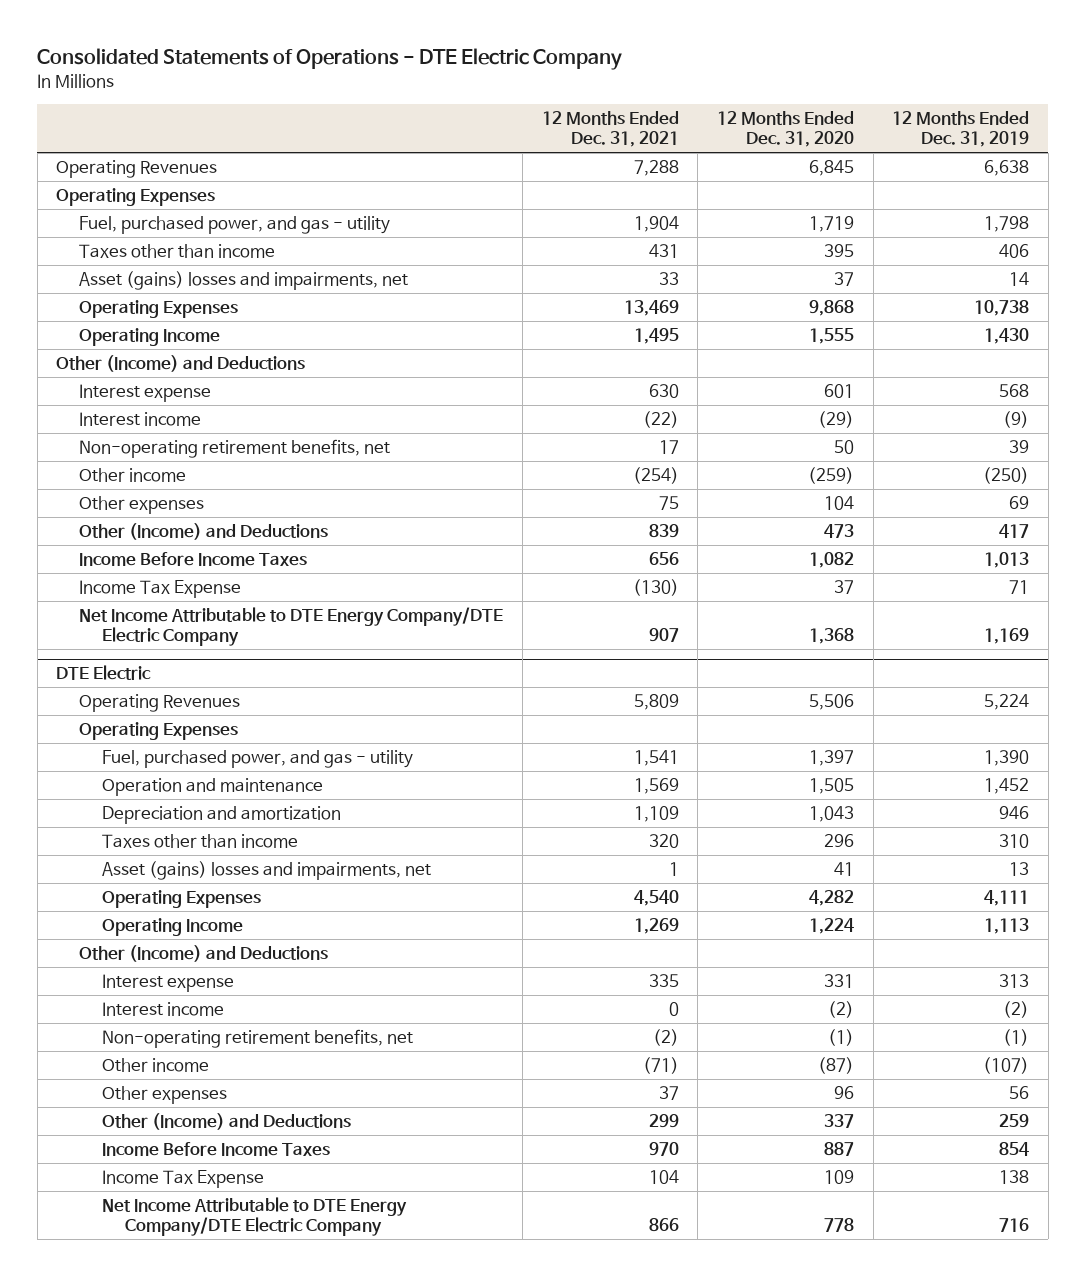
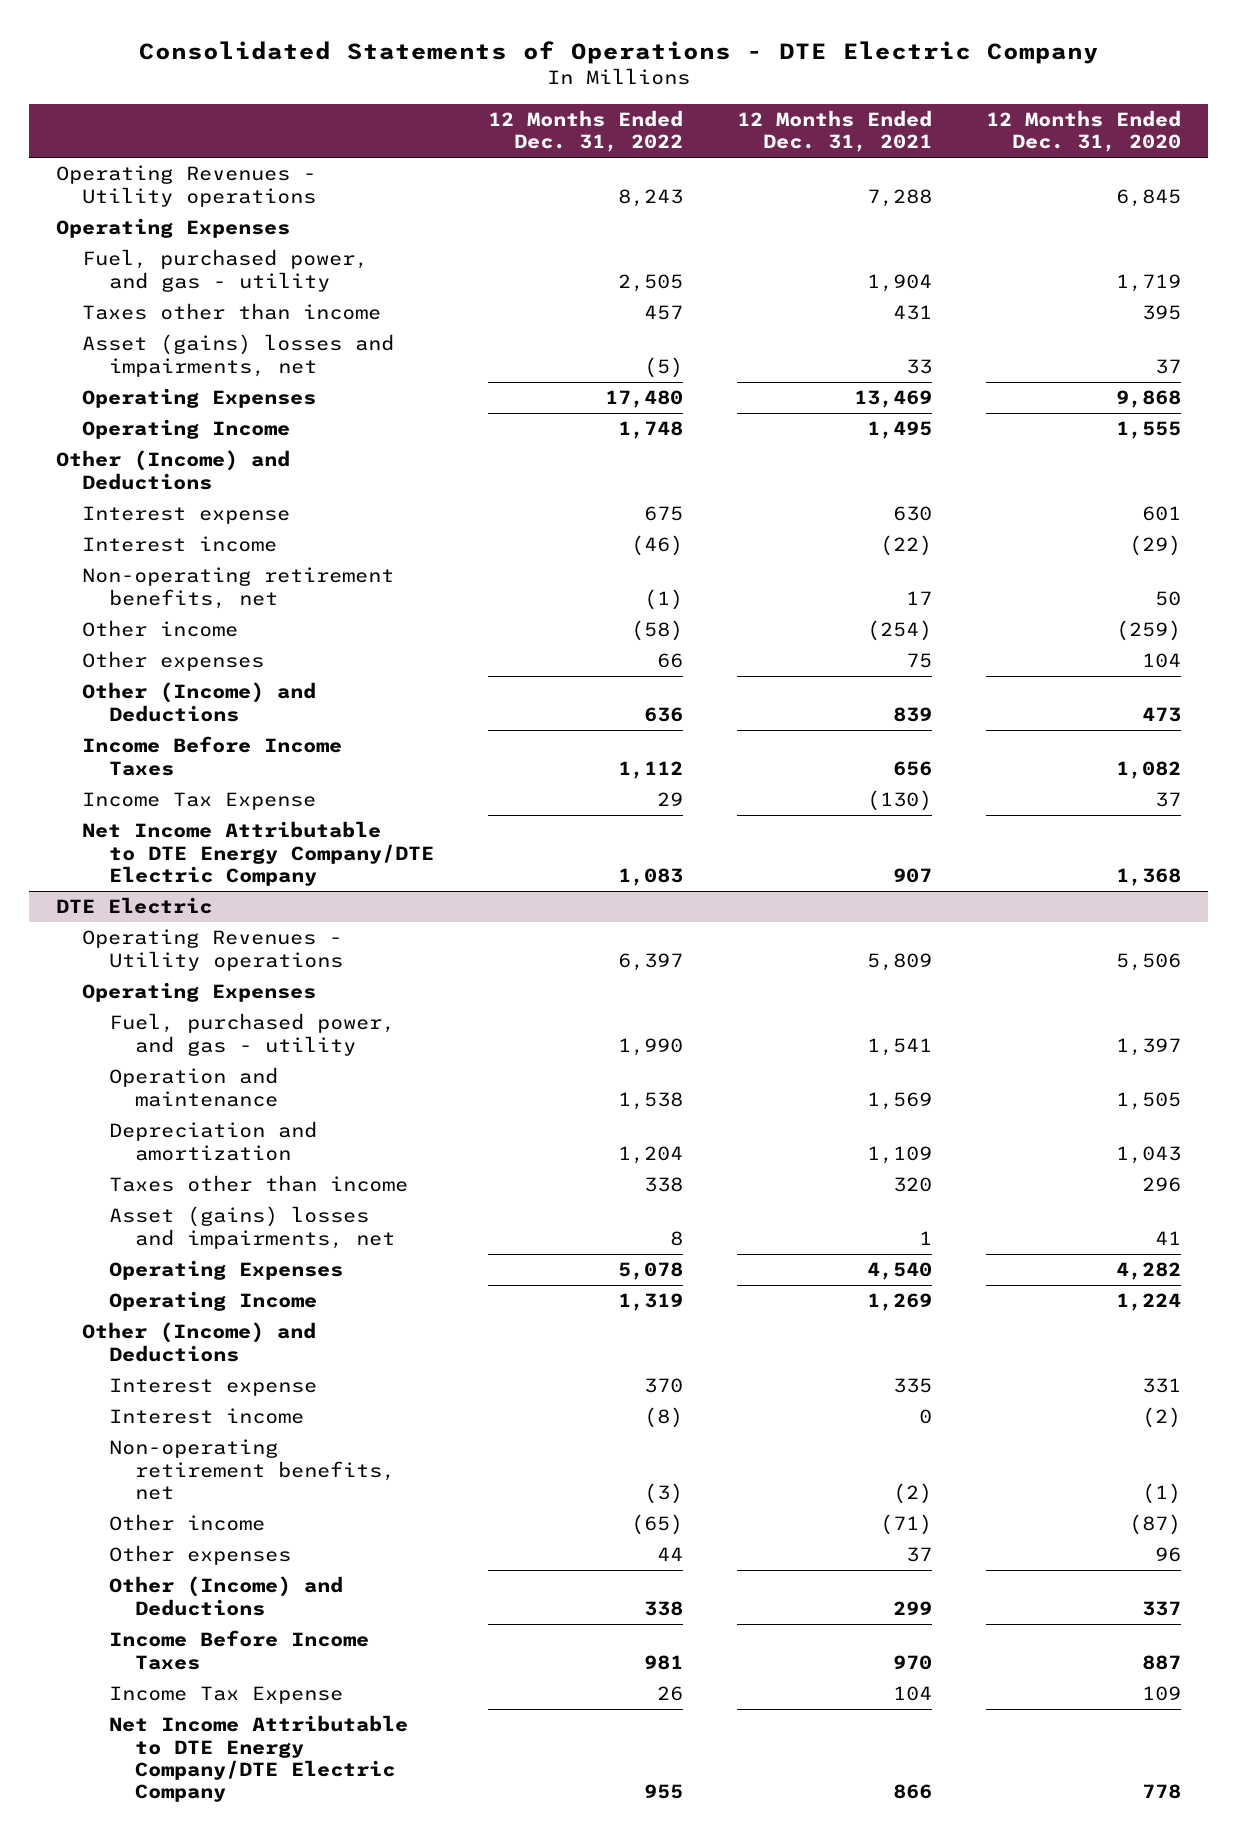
- | 12 Months Ended Dec. 31, 2021 | 12 Months Ended Dec. 31, 2020 | 12 Months Ended Dec. 31, 2019
+ | 12 Months Ended Dec. 31, 2022 | 12 Months Ended Dec. 31, 2021 | 12 Months Ended Dec. 31, 2020
- Operating Revenues | 7,288 | 6,845 | 6,638
+ Operating Revenues - Utility operations | 8,243 | 7,288 | 6,845
@ DTE Electric
- Operating Revenues | 5,809 | 5,506 | 5,224
+ Operating Revenues - Utility operations | 6,397 | 5,809 | 5,506

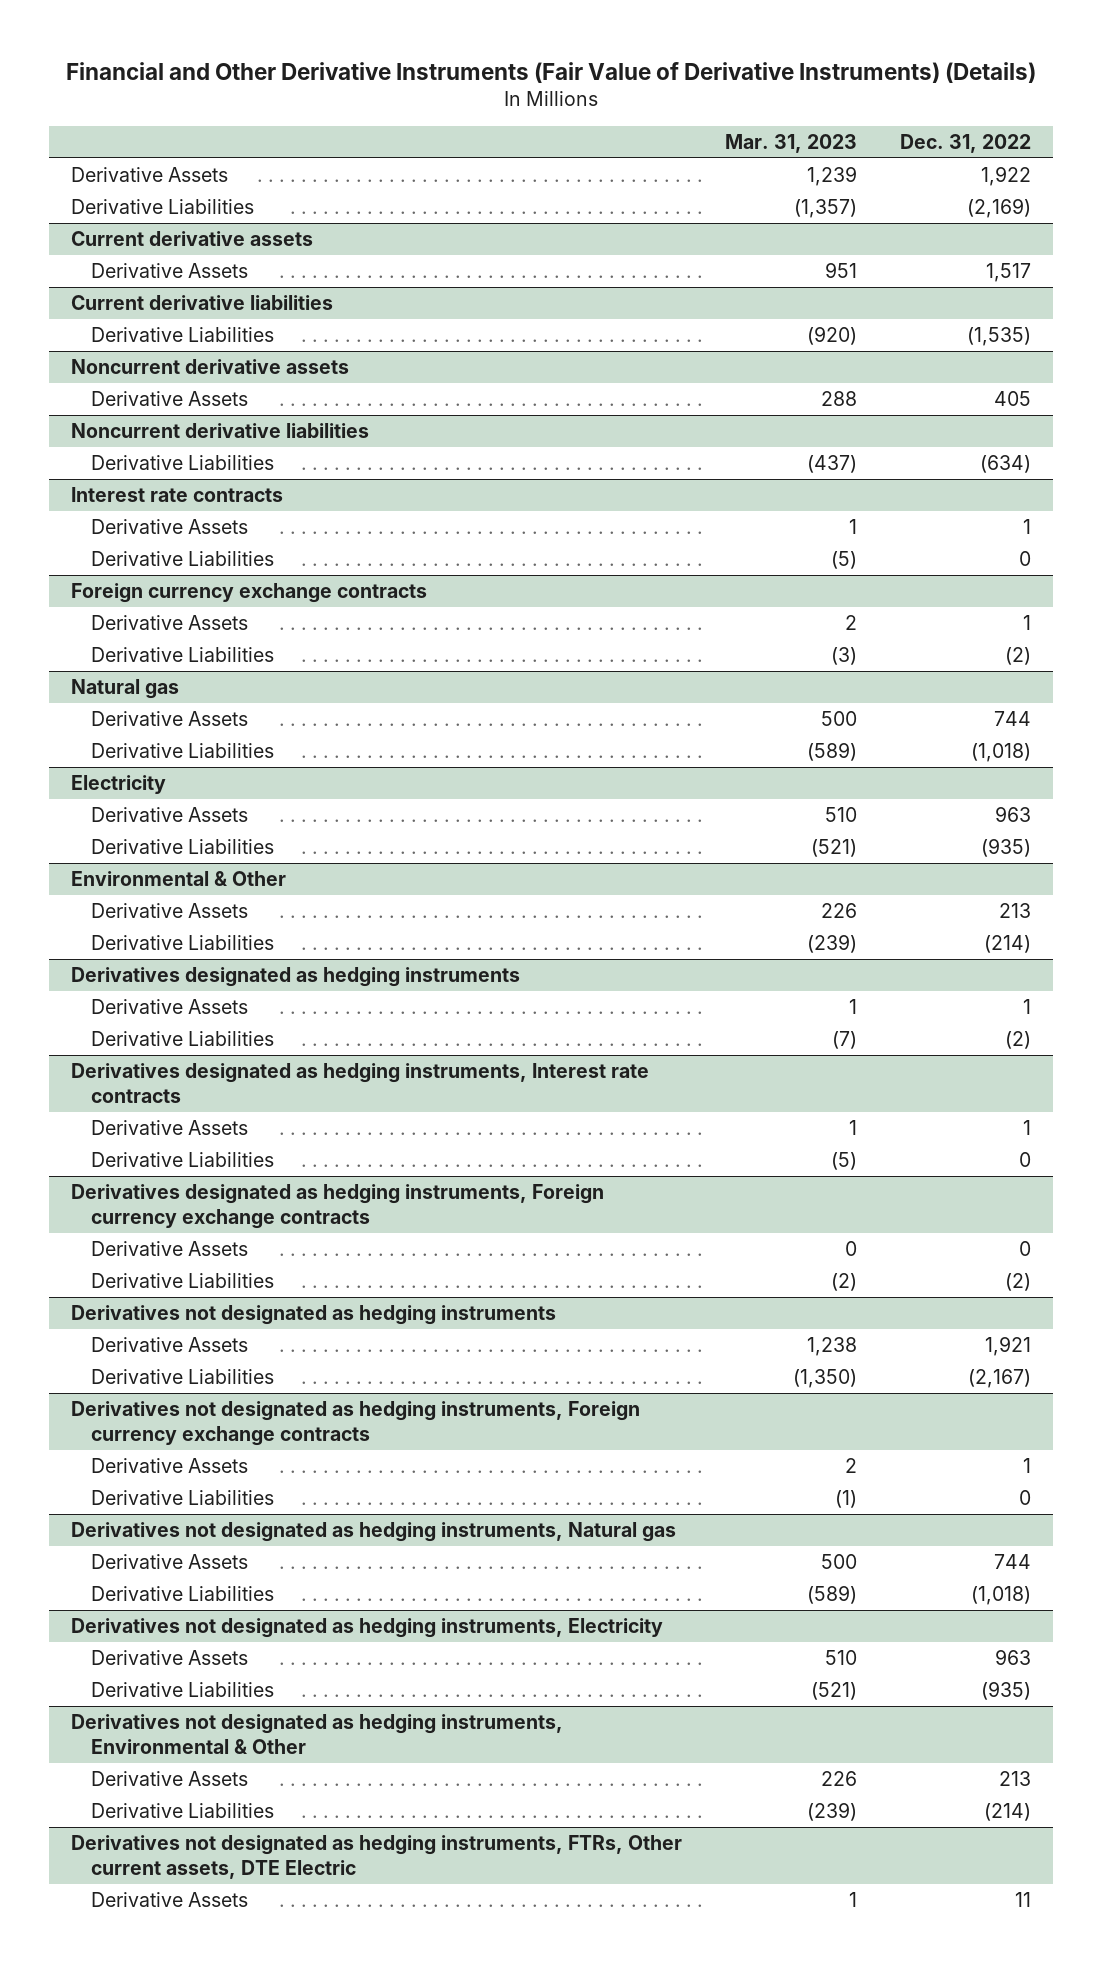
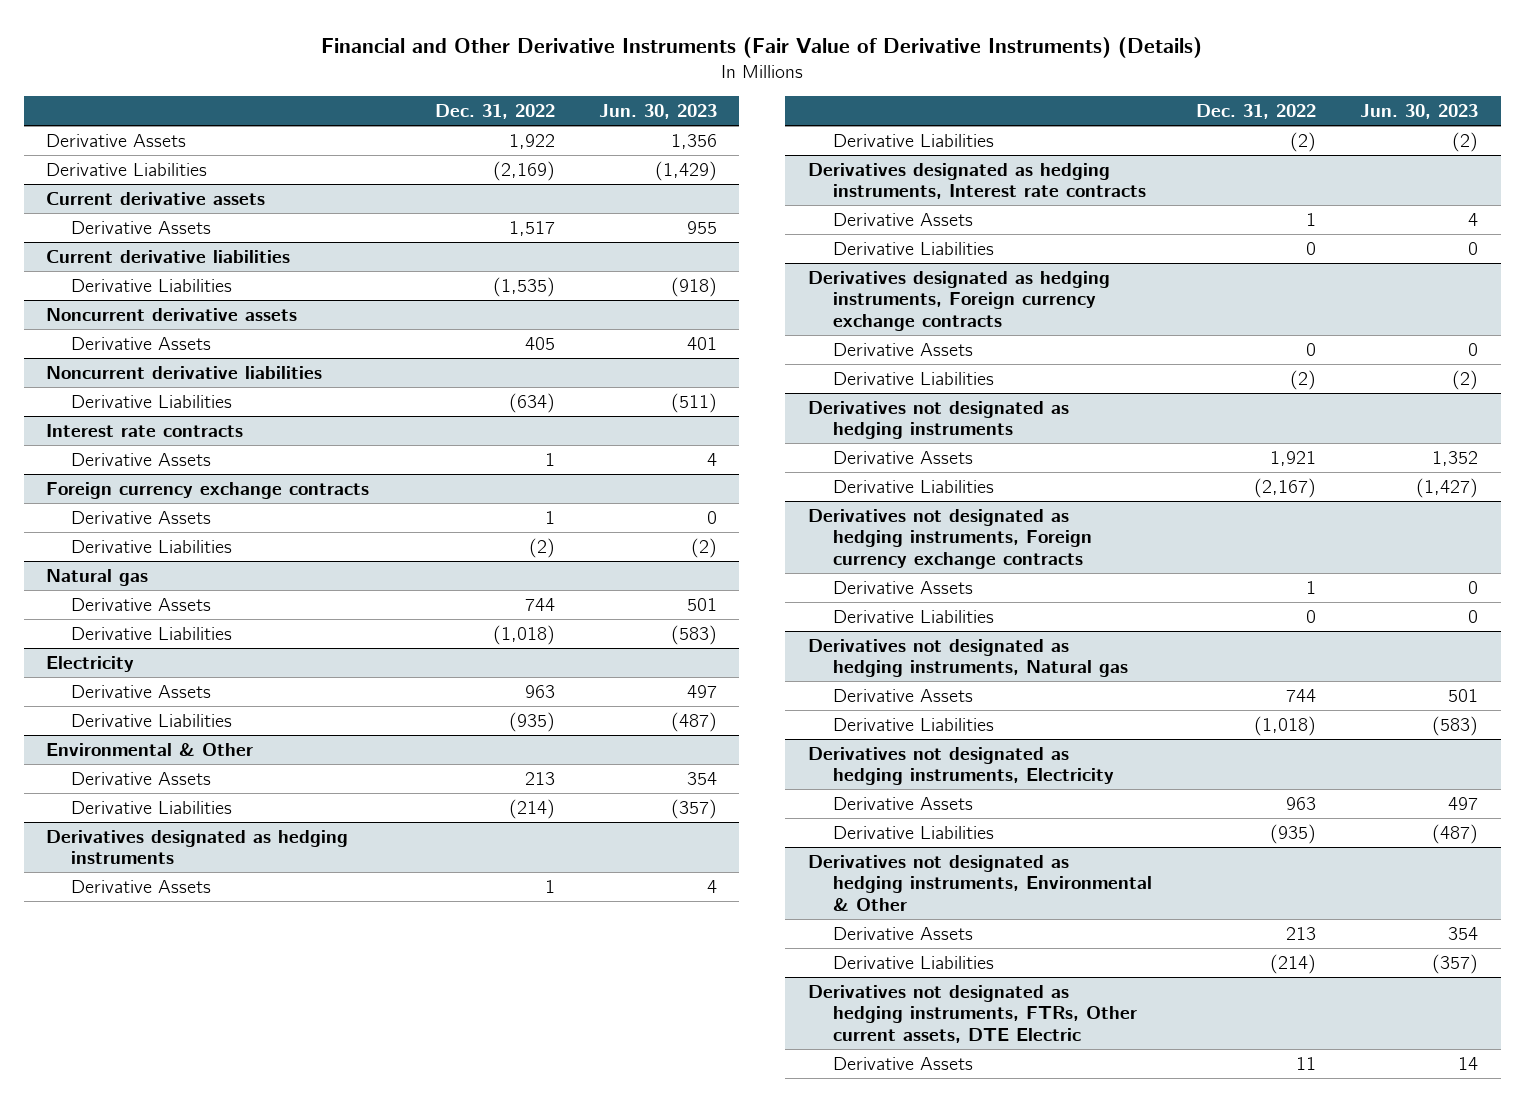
- | Mar. 31, 2023 | Dec. 31, 2022
+ | Dec. 31, 2022 | Jun. 30, 2023
@ Interest rate contracts
- Derivative Liabilities | (5) | 0

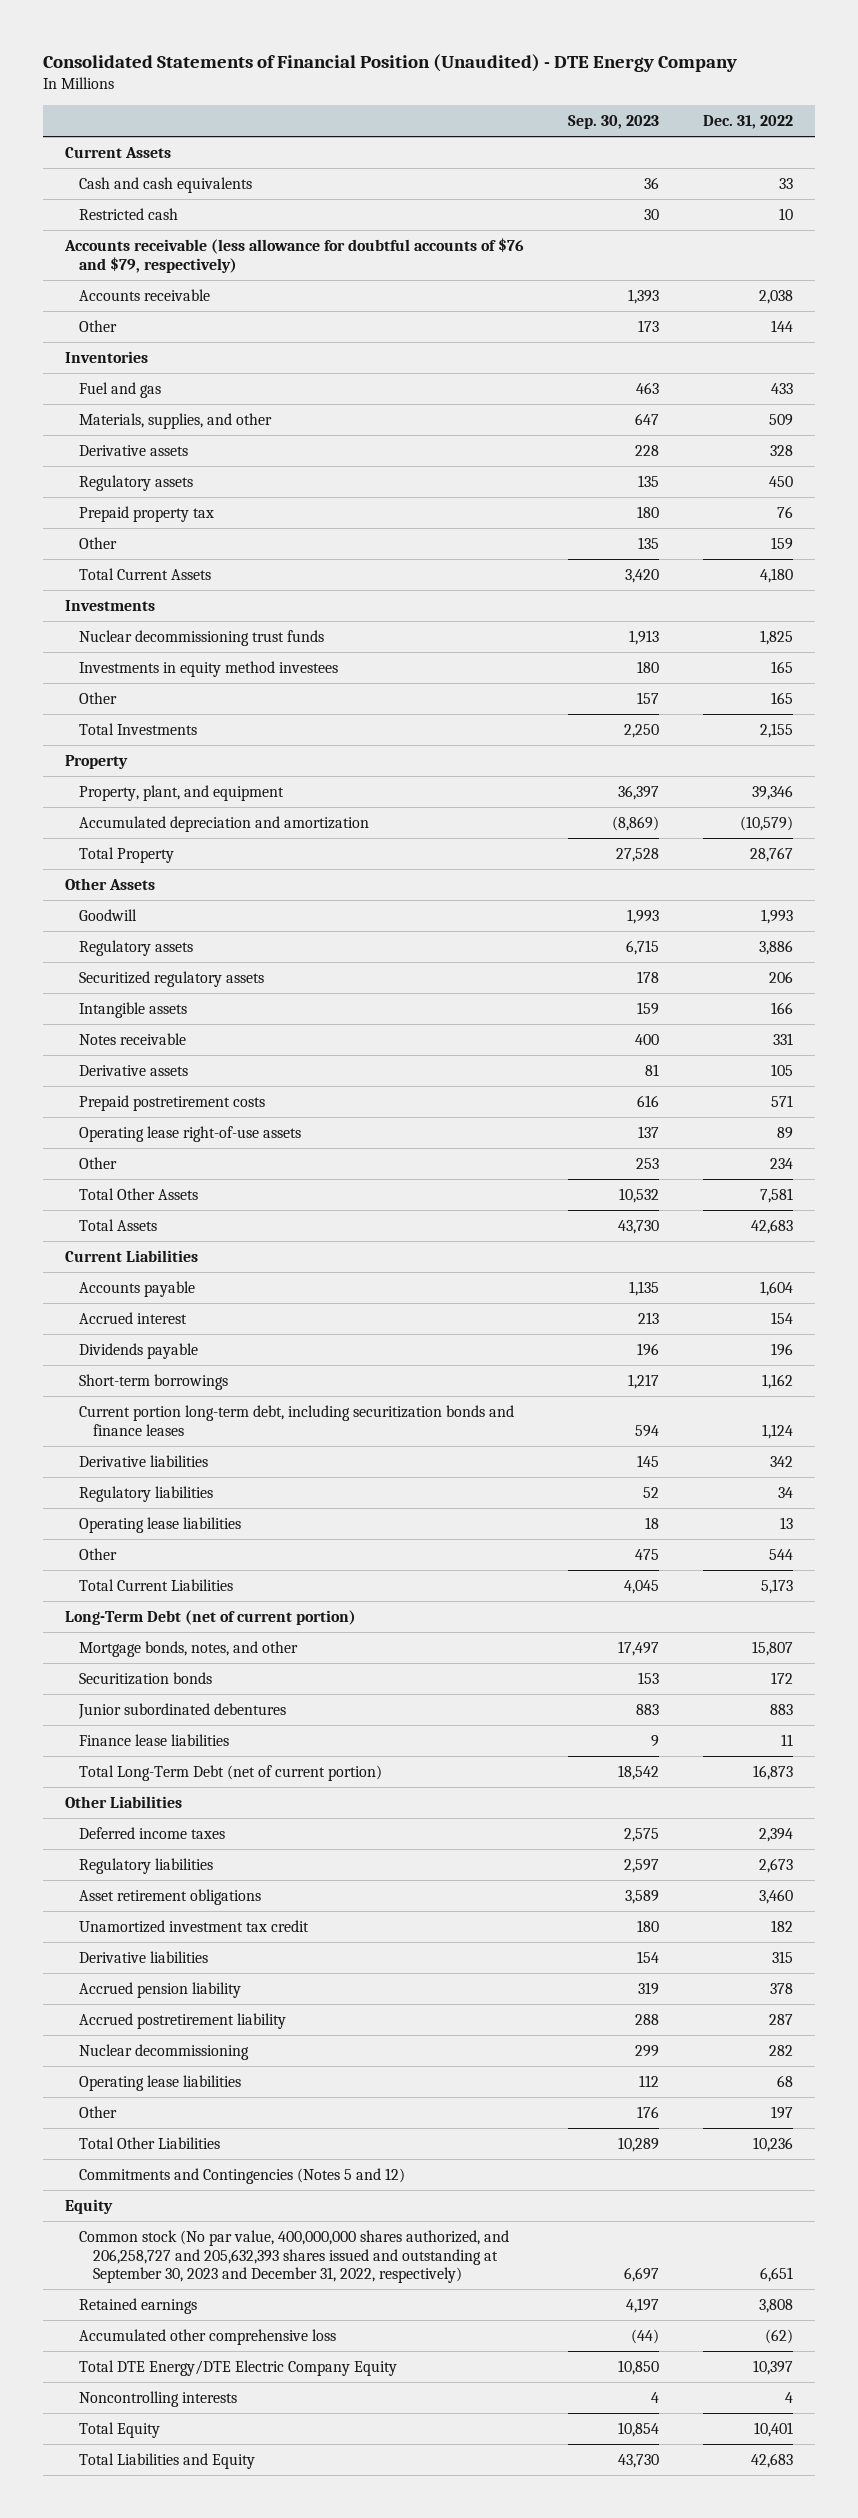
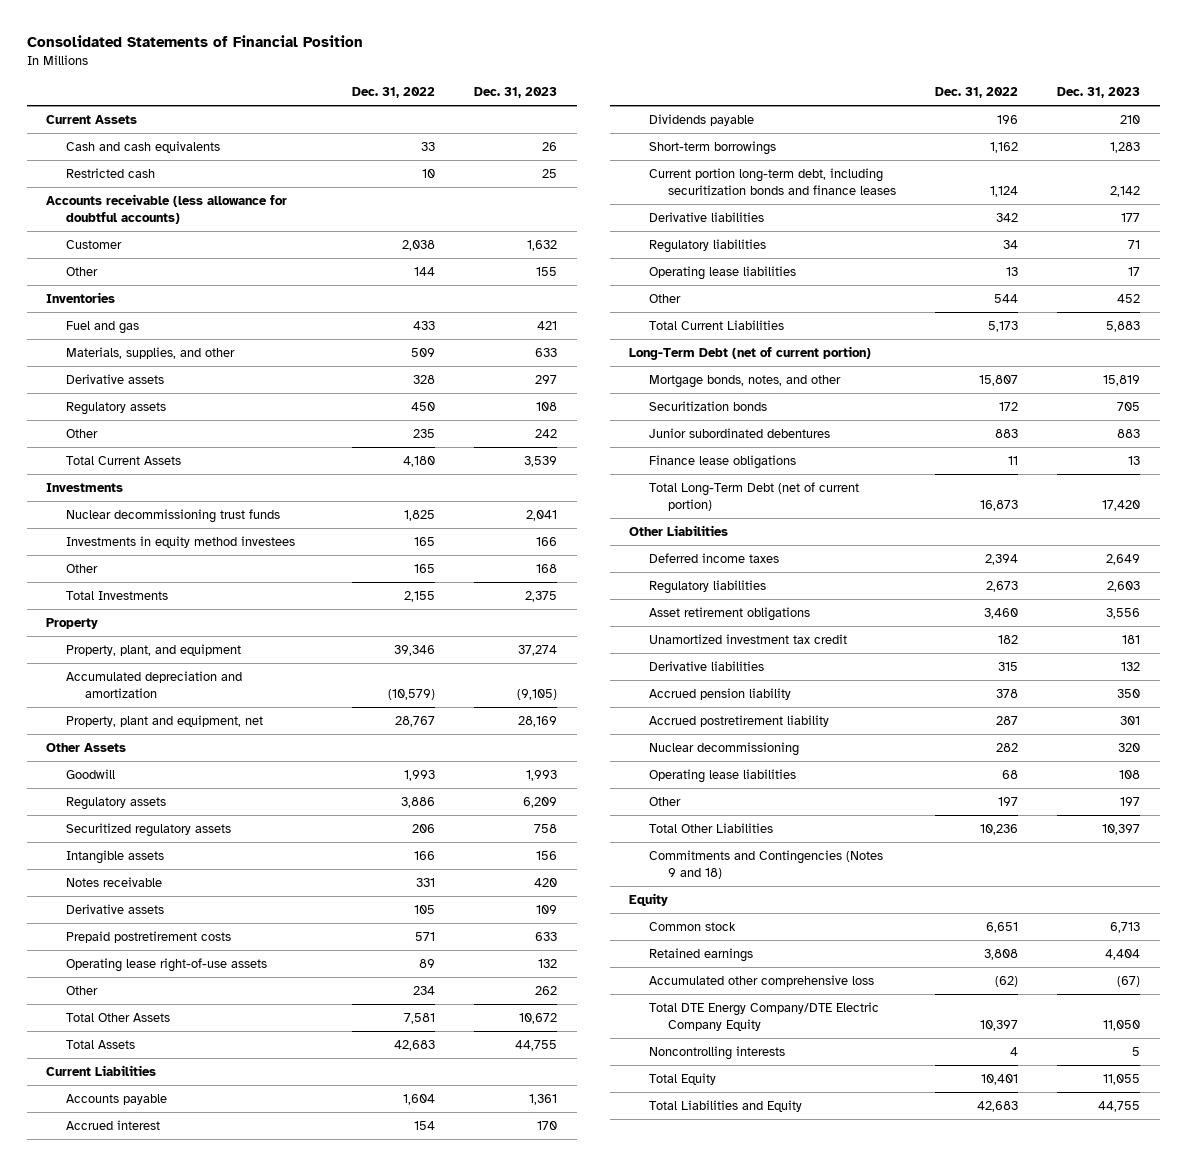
- Consolidated Statements of Financial Position (Unaudited) - DTE Energy Company
+ Consolidated Statements of Financial Position
- | Sep. 30, 2023 | Dec. 31, 2022
+ | Dec. 31, 2022 | Dec. 31, 2023
- Accounts receivable (less allowance for doubtful accounts of $76 and $79, respectively)
- Accounts receivable | 1,393 | 2,038
+ Accounts receivable (less allowance for doubtful accounts)
+ Customer | 2,038 | 1,632
- Prepaid property tax | 180 | 76
- Other | 135 | 159
+ Other | 235 | 242
- Total Property | 27,528 | 28,767
+ Property, plant and equipment, net | 28,767 | 28,169
- Finance lease liabilities | 9 | 11
+ Finance lease obligations | 11 | 13
- Commitments and Contingencies (Notes 5 and 12)
+ Commitments and Contingencies (Notes 9 and 18)
- Common stock (No par value, 400,000,000 shares authorized, and 206,258,727 and 205,632,393 shares issued and outstanding at September 30, 2023 and December 31, 2022, respectively) | 6,697 | 6,651
+ Common stock | 6,651 | 6,713
- Total DTE Energy/DTE Electric Company Equity | 10,850 | 10,397
+ Total DTE Energy Company/DTE Electric Company Equity | 10,397 | 11,050

